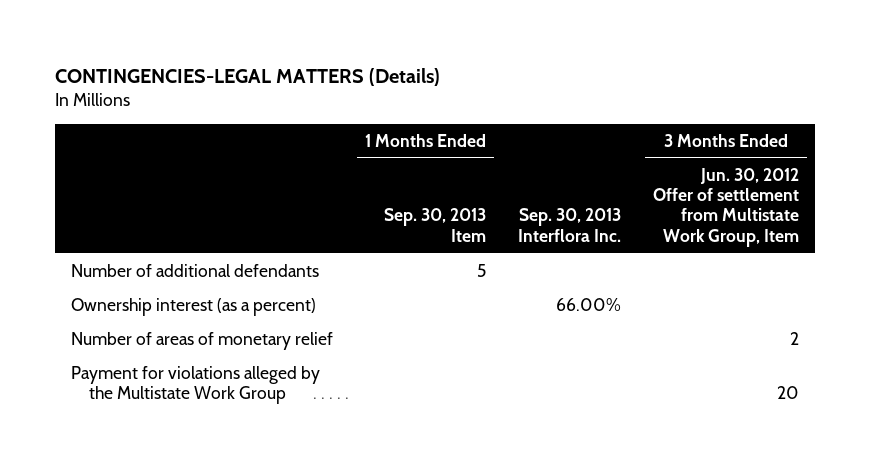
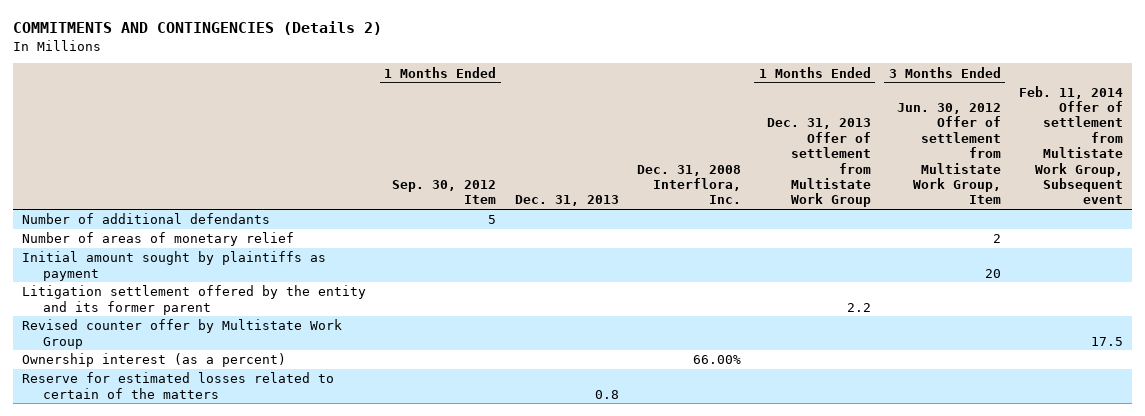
- CONTINGENCIES-LEGAL MATTERS (Details)
+ COMMITMENTS AND CONTINGENCIES (Details 2)
- | 1 Months Ended Sep. 30, 2013 Item | Sep. 30, 2013 Interflora Inc. | 3 Months Ended Jun. 30, 2012 Offer of settlement from Multistate Work Group, Item
+ | 1 Months Ended Sep. 30, 2012 Item | Dec. 31, 2013 | Dec. 31, 2008 Interflora, Inc. | 1 Months Ended Dec. 31, 2013 Offer of settlement from Multistate Work Group | 3 Months Ended Jun. 30, 2012 Offer of settlement from Multistate Work Group, Item | Feb. 11, 2014 Offer of settlement from Multistate Work Group, Subsequent event
- Payment for violations alleged by the Multistate Work Group | | | 20
+ Initial amount sought by plaintiffs as payment | | | | | 20 |
+ Litigation settlement offered by the entity and its former parent | | | | 2.2 | |
+ Revised counter offer by Multistate Work Group | | | | | | 17.5
moved down: Ownership interest (as a percent) | | | 66.00% | | |
+ Reserve for estimated losses related to certain of the matters | | 0.8 | | | |

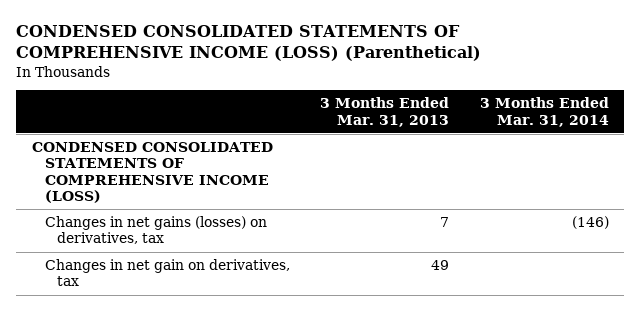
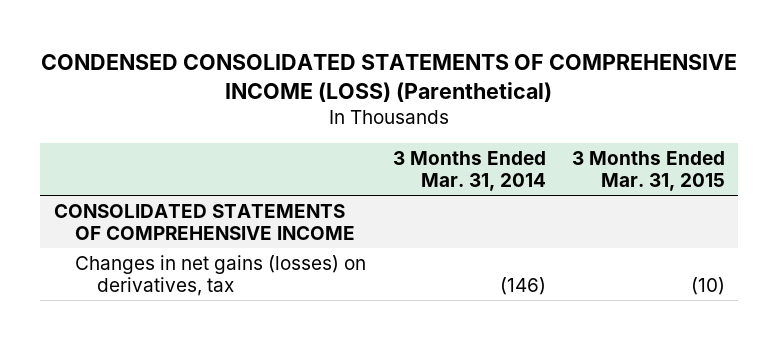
- | 3 Months Ended Mar. 31, 2013 | 3 Months Ended Mar. 31, 2014
+ | 3 Months Ended Mar. 31, 2014 | 3 Months Ended Mar. 31, 2015
- CONDENSED CONSOLIDATED STATEMENTS OF COMPREHENSIVE INCOME (LOSS)
+ CONSOLIDATED STATEMENTS OF COMPREHENSIVE INCOME
- Changes in net gain on derivatives, tax | 49 |

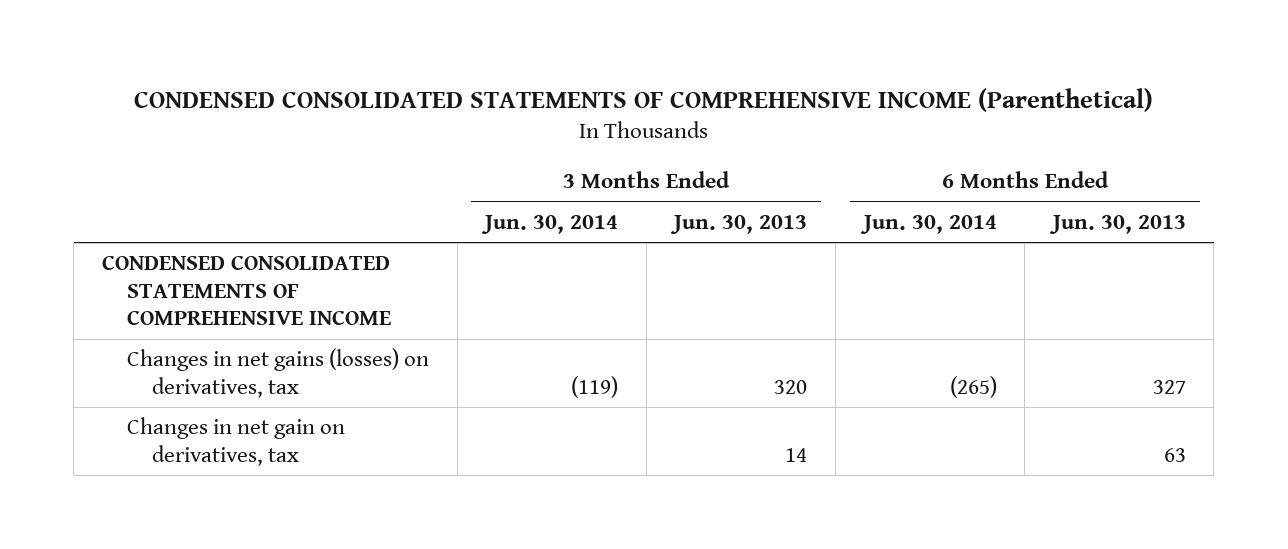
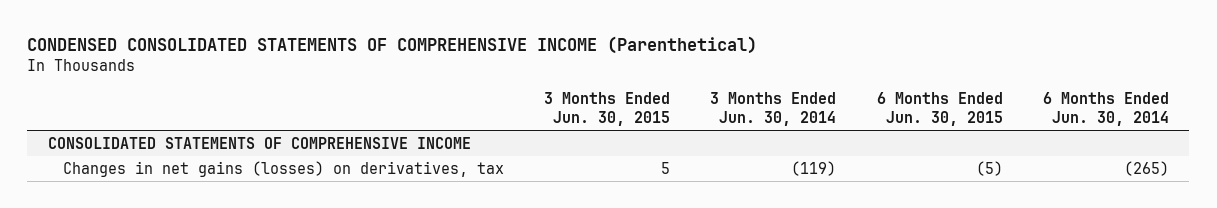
- | 3 Months Ended Jun. 30, 2014 | 3 Months Ended Jun. 30, 2013 | 6 Months Ended Jun. 30, 2014 | 6 Months Ended Jun. 30, 2013
+ | 3 Months Ended Jun. 30, 2015 | 3 Months Ended Jun. 30, 2014 | 6 Months Ended Jun. 30, 2015 | 6 Months Ended Jun. 30, 2014
- CONDENSED CONSOLIDATED STATEMENTS OF COMPREHENSIVE INCOME
+ CONSOLIDATED STATEMENTS OF COMPREHENSIVE INCOME
- Changes in net gain on derivatives, tax | | 14 | | 63

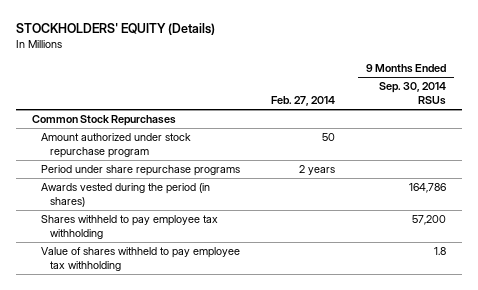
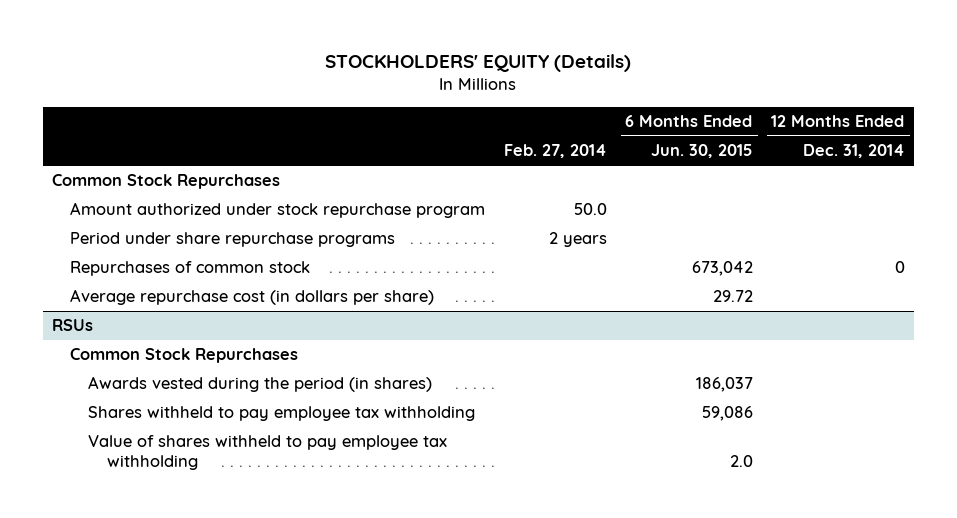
- | Feb. 27, 2014 | 9 Months Ended Sep. 30, 2014 RSUs
+ | Feb. 27, 2014 | 6 Months Ended Jun. 30, 2015 | 12 Months Ended Dec. 31, 2014
- Amount authorized under stock repurchase program | 50 |
+ Amount authorized under stock repurchase program | 50.0 | |
- Awards vested during the period (in shares) | | 164,786
- Shares withheld to pay employee tax withholding | | 57,200
- Value of shares withheld to pay employee tax withholding | | 1.8
+ Repurchases of common stock | | 673,042 | 0
+ Average repurchase cost (in dollars per share) | | 29.72 |
+ RSUs
+ Common Stock Repurchases
+ Awards vested during the period (in shares) | | 186,037 |
+ Shares withheld to pay employee tax withholding | | 59,086 |
+ Value of shares withheld to pay employee tax withholding | | 2.0 |

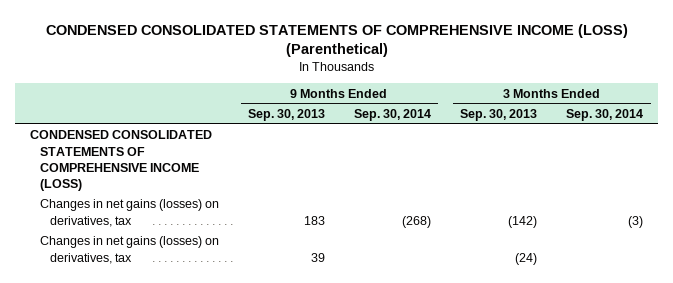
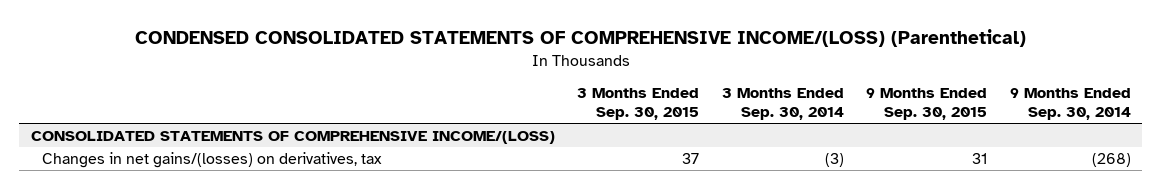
- CONDENSED CONSOLIDATED STATEMENTS OF COMPREHENSIVE INCOME (LOSS) (Parenthetical)
+ CONDENSED CONSOLIDATED STATEMENTS OF COMPREHENSIVE INCOME/(LOSS) (Parenthetical)
- | 9 Months Ended Sep. 30, 2013 | 9 Months Ended Sep. 30, 2014 | 3 Months Ended Sep. 30, 2013 | 3 Months Ended Sep. 30, 2014
+ | 3 Months Ended Sep. 30, 2015 | 3 Months Ended Sep. 30, 2014 | 9 Months Ended Sep. 30, 2015 | 9 Months Ended Sep. 30, 2014
- CONDENSED CONSOLIDATED STATEMENTS OF COMPREHENSIVE INCOME (LOSS)
- Changes in net gains (losses) on derivatives, tax | 183 | (268) | (142) | (3)
- Changes in net gains (losses) on derivatives, tax | 39 | | (24) |
+ CONSOLIDATED STATEMENTS OF COMPREHENSIVE INCOME/(LOSS)
+ Changes in net gains/(losses) on derivatives, tax | 37 | (3) | 31 | (268)

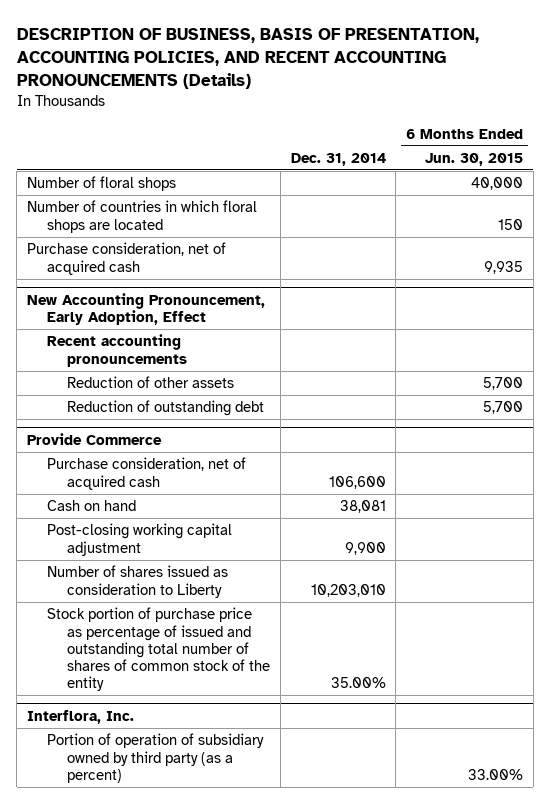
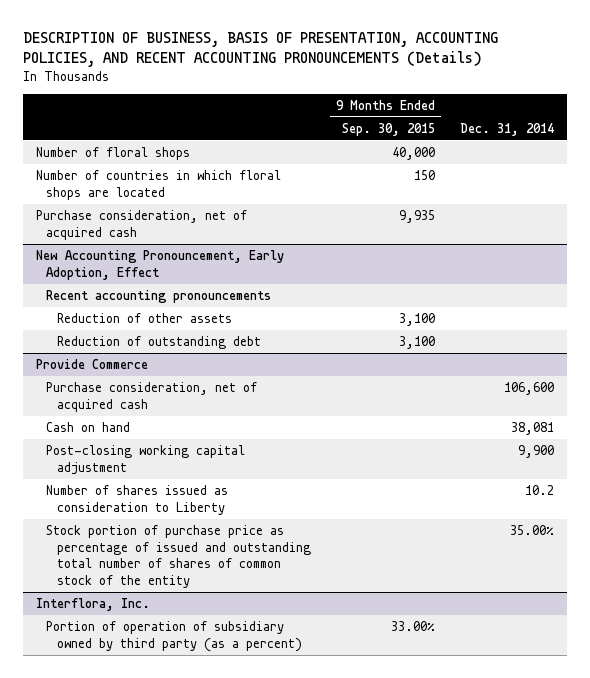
- | Dec. 31, 2014 | 6 Months Ended Jun. 30, 2015
+ | 9 Months Ended Sep. 30, 2015 | Dec. 31, 2014
@ Provide Commerce
- Number of shares issued as consideration to Liberty | 10,203,010 |
+ Number of shares issued as consideration to Liberty | | 10.2

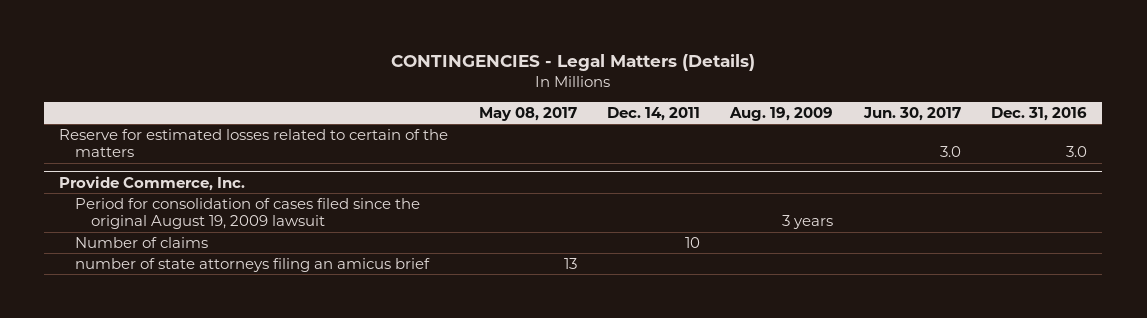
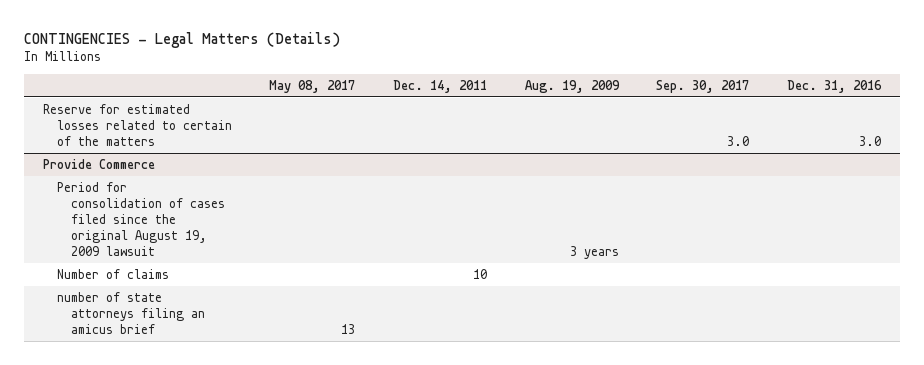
- | May 08, 2017 | Dec. 14, 2011 | Aug. 19, 2009 | Jun. 30, 2017 | Dec. 31, 2016
+ | May 08, 2017 | Dec. 14, 2011 | Aug. 19, 2009 | Sep. 30, 2017 | Dec. 31, 2016
- Provide Commerce, Inc.
+ Provide Commerce

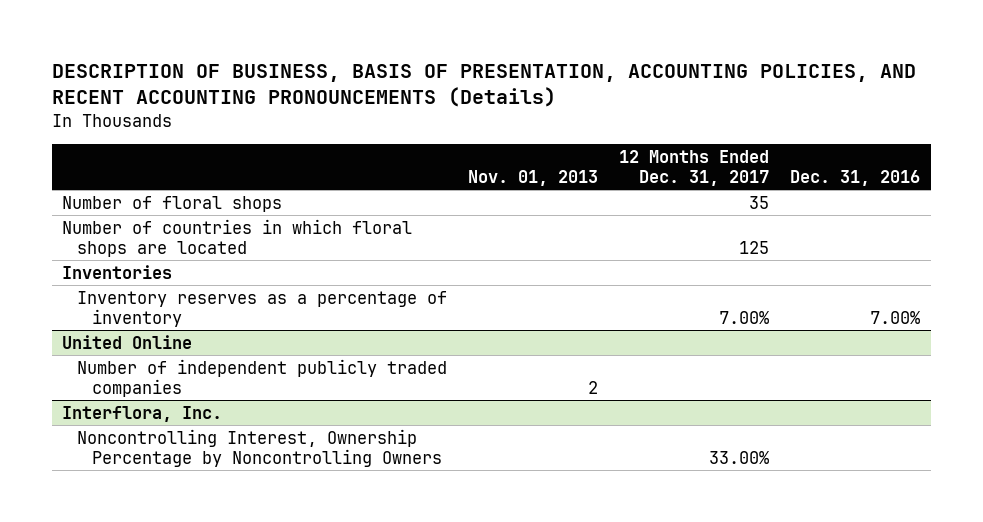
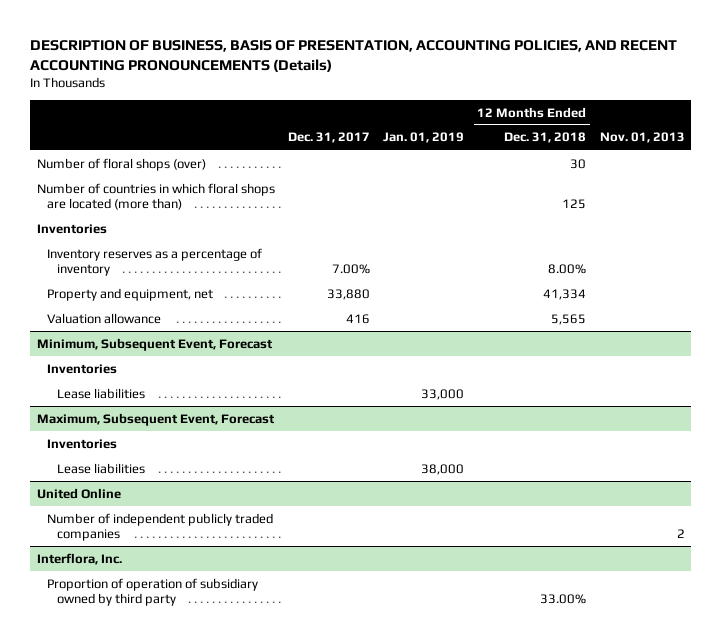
- | Nov. 01, 2013 | 12 Months Ended Dec. 31, 2017 | Dec. 31, 2016
+ | Dec. 31, 2017 | Jan. 01, 2019 | 12 Months Ended Dec. 31, 2018 | Nov. 01, 2013
- Number of floral shops | | 35 |
- Number of countries in which floral shops are located | | 125 |
+ Number of floral shops (over) | | | 30 |
+ Number of countries in which floral shops are located (more than) | | | 125 |
+ Property and equipment, net | 33,880 | | 41,334 |
+ Valuation allowance | 416 | | 5,565 |
+ Minimum, Subsequent Event, Forecast
+ Inventories
+ Lease liabilities | | 33,000 | |
+ Maximum, Subsequent Event, Forecast
+ Inventories
+ Lease liabilities | | 38,000 | |
@ Interflora, Inc.
- Noncontrolling Interest, Ownership Percentage by Noncontrolling Owners | | 33.00% |
+ Proportion of operation of subsidiary owned by third party | | | 33.00% |

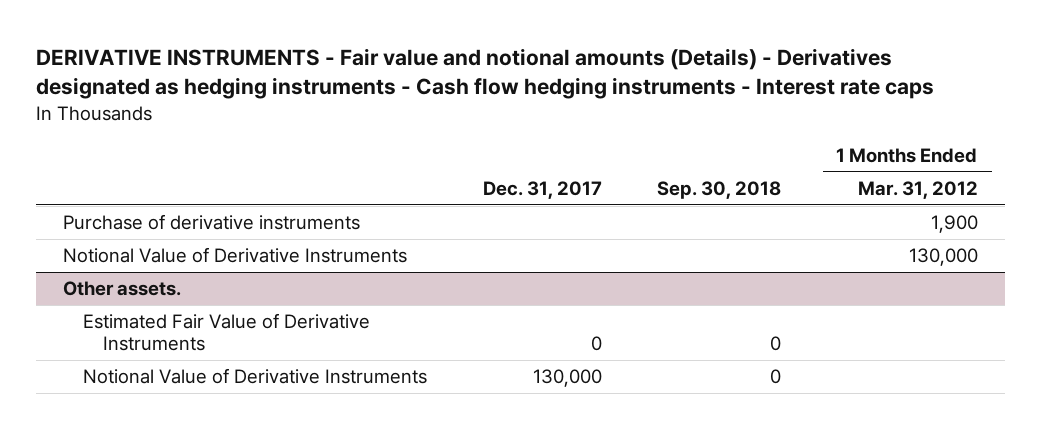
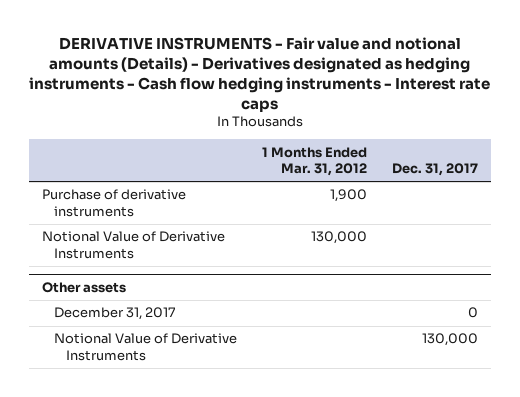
- | Dec. 31, 2017 | Sep. 30, 2018 | 1 Months Ended Mar. 31, 2012
+ | 1 Months Ended Mar. 31, 2012 | Dec. 31, 2017
- Other assets.
- Estimated Fair Value of Derivative Instruments | 0 | 0 |
+ Other assets
+ December 31, 2017 | | 0

